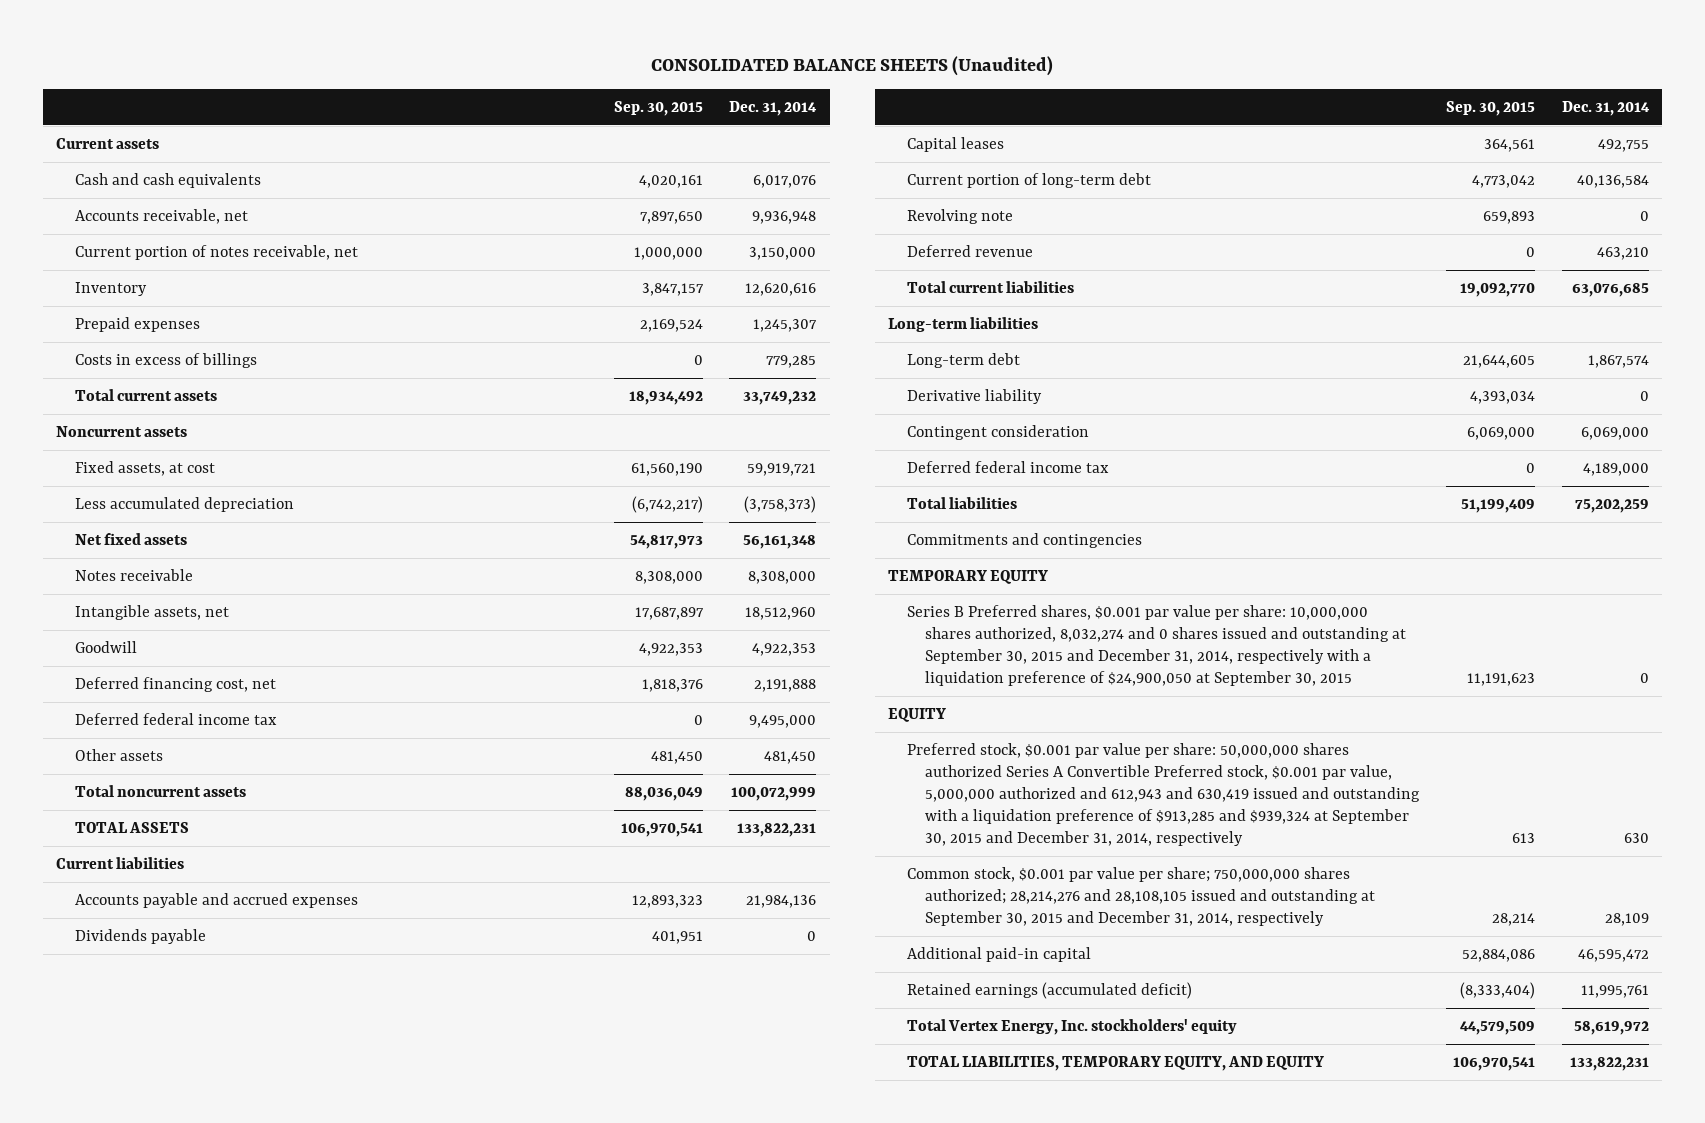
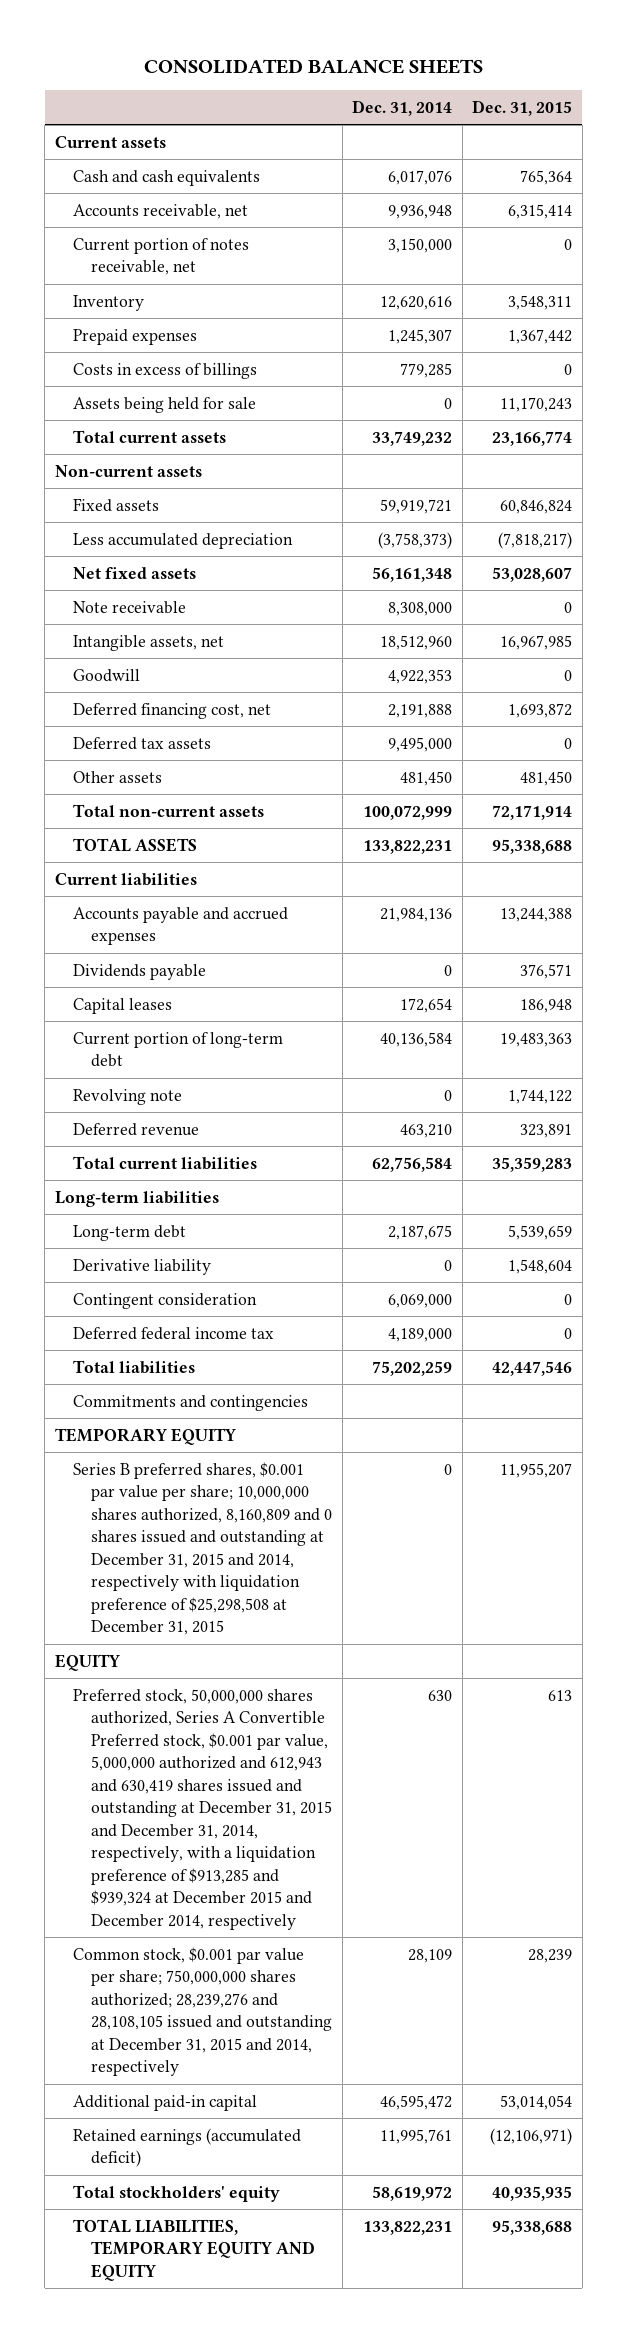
- CONSOLIDATED BALANCE SHEETS (Unaudited)
+ CONSOLIDATED BALANCE SHEETS
- | Sep. 30, 2015 | Dec. 31, 2014
+ | Dec. 31, 2014 | Dec. 31, 2015
+ Assets being held for sale | 0 | 11,170,243
- Noncurrent assets
- Fixed assets, at cost | 61,560,190 | 59,919,721
+ Non-current assets
+ Fixed assets | 59,919,721 | 60,846,824
- Notes receivable | 8,308,000 | 8,308,000
+ Note receivable | 8,308,000 | 0
- Deferred federal income tax | 0 | 9,495,000
+ Deferred tax assets | 9,495,000 | 0
- Total noncurrent assets | 88,036,049 | 100,072,999
+ Total non-current assets | 100,072,999 | 72,171,914
- Capital leases | 364,561 | 492,755
+ Capital leases | 172,654 | 186,948
- Total current liabilities | 19,092,770 | 63,076,685
+ Total current liabilities | 62,756,584 | 35,359,283
- Long-term debt | 21,644,605 | 1,867,574
+ Long-term debt | 2,187,675 | 5,539,659
- Series B Preferred shares, $0.001 par value per share: 10,000,000 shares authorized, 8,032,274 and 0 shares issued and outstanding at September 30, 2015 and December 31, 2014, respectively with a liquidation preference of $24,900,050 at September 30, 2015 | 11,191,623 | 0
+ Series B preferred shares, $0.001 par value per share; 10,000,000 shares authorized, 8,160,809 and 0 shares issued and outstanding at December 31, 2015 and 2014, respectively with liquidation preference of $25,298,508 at December 31, 2015 | 0 | 11,955,207
- Preferred stock, $0.001 par value per share: 50,000,000 shares authorized Series A Convertible Preferred stock, $0.001 par value, 5,000,000 authorized and 612,943 and 630,419 issued and outstanding with a liquidation preference of $913,285 and $939,324 at September 30, 2015 and December 31, 2014, respectively | 613 | 630
- Common stock, $0.001 par value per share; 750,000,000 shares authorized; 28,214,276 and 28,108,105 issued and outstanding at September 30, 2015 and December 31, 2014, respectively | 28,214 | 28,109
+ Preferred stock, 50,000,000 shares authorized, Series A Convertible Preferred stock, $0.001 par value, 5,000,000 authorized and 612,943 and 630,419 shares issued and outstanding at December 31, 2015 and December 31, 2014, respectively, with a liquidation preference of $913,285 and $939,324 at December 2015 and December 2014, respectively | 630 | 613
+ Common stock, $0.001 par value per share; 750,000,000 shares authorized; 28,239,276 and 28,108,105 issued and outstanding at December 31, 2015 and 2014, respectively | 28,109 | 28,239
- Total Vertex Energy, Inc. stockholders' equity | 44,579,509 | 58,619,972
- TOTAL LIABILITIES, TEMPORARY EQUITY, AND EQUITY | 106,970,541 | 133,822,231
+ Total stockholders' equity | 58,619,972 | 40,935,935
+ TOTAL LIABILITIES, TEMPORARY EQUITY AND EQUITY | 133,822,231 | 95,338,688

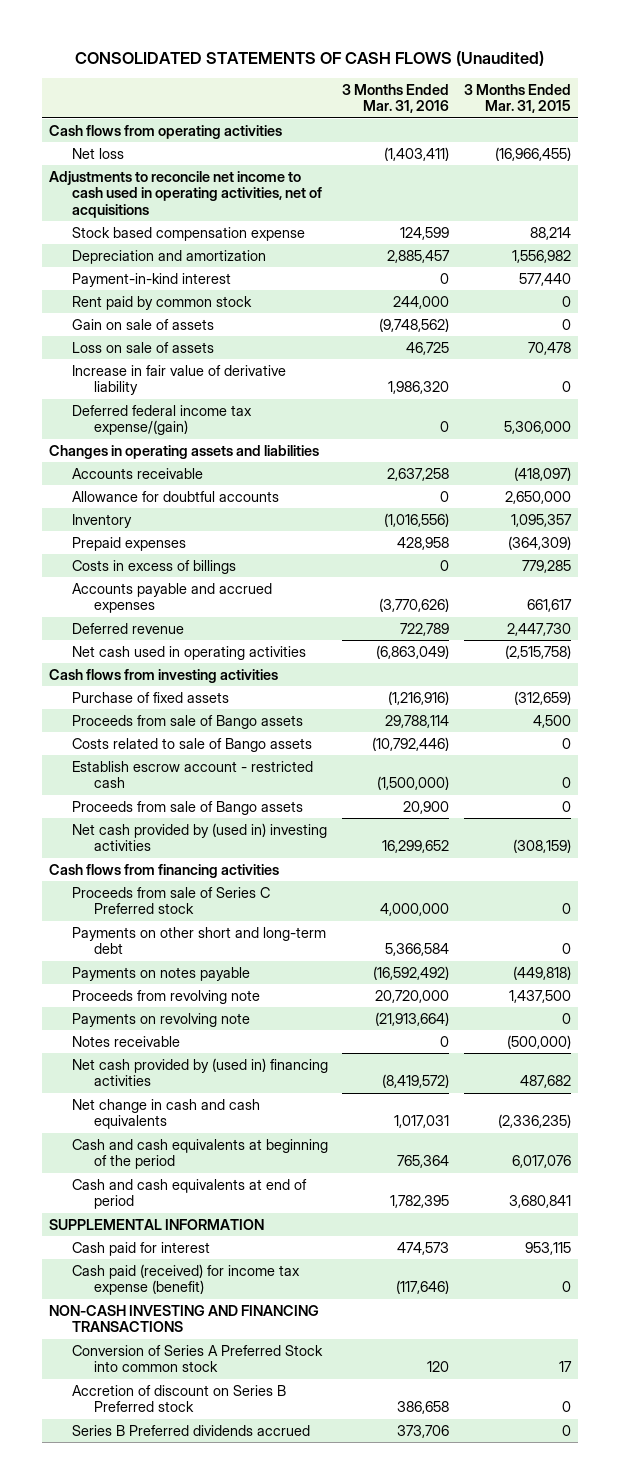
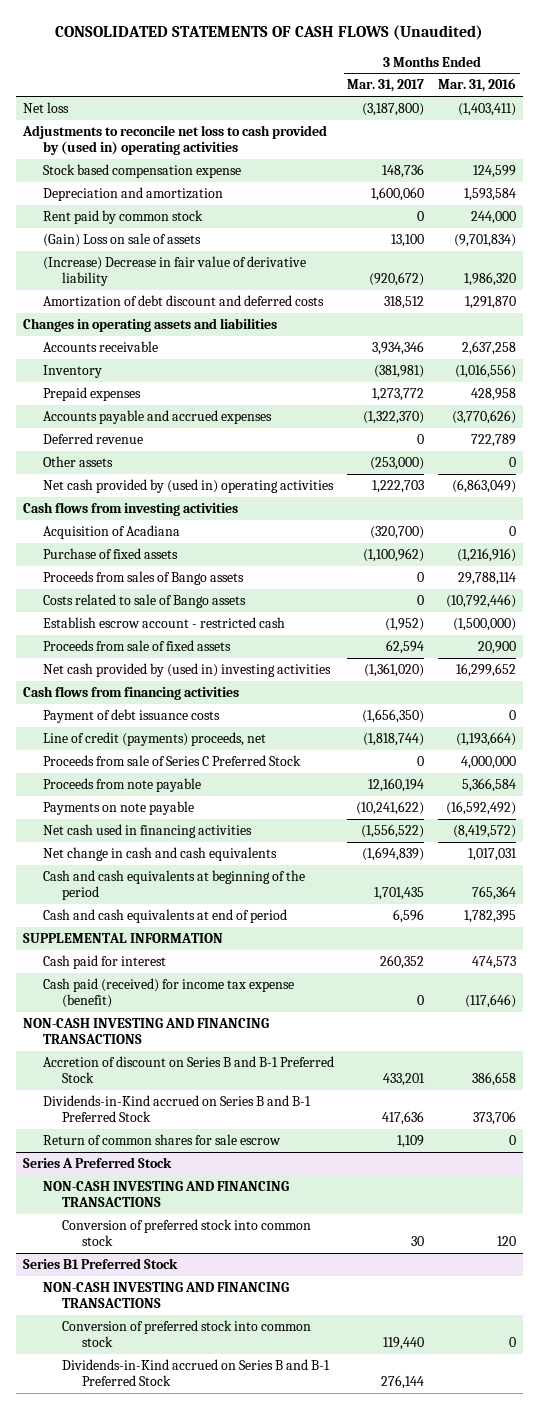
- | 3 Months Ended Mar. 31, 2016 | 3 Months Ended Mar. 31, 2015
+ | 3 Months Ended Mar. 31, 2017 | 3 Months Ended Mar. 31, 2016
- Cash flows from operating activities
- Adjustments to reconcile net income to cash used in operating activities, net of acquisitions
+ Adjustments to reconcile net loss to cash provided by (used in) operating activities
- Depreciation and amortization | 2,885,457 | 1,556,982
- Payment-in-kind interest | 0 | 577,440
+ Depreciation and amortization | 1,600,060 | 1,593,584
- Gain on sale of assets | (9,748,562) | 0
- Loss on sale of assets | 46,725 | 70,478
- Increase in fair value of derivative liability | 1,986,320 | 0
- Deferred federal income tax expense/(gain) | 0 | 5,306,000
+ (Gain) Loss on sale of assets | 13,100 | (9,701,834)
+ (Increase) Decrease in fair value of derivative liability | (920,672) | 1,986,320
+ Amortization of debt discount and deferred costs | 318,512 | 1,291,870
- Allowance for doubtful accounts | 0 | 2,650,000
- Costs in excess of billings | 0 | 779,285
- Net cash used in operating activities | (6,863,049) | (2,515,758)
+ Other assets | (253,000) | 0
+ Net cash provided by (used in) operating activities | 1,222,703 | (6,863,049)
+ Acquisition of Acadiana | (320,700) | 0
- Proceeds from sale of Bango assets | 29,788,114 | 4,500
+ Proceeds from sales of Bango assets | 0 | 29,788,114
- Proceeds from sale of Bango assets | 20,900 | 0
+ Proceeds from sale of fixed assets | 62,594 | 20,900
- Proceeds from sale of Series C Preferred stock | 4,000,000 | 0
- Payments on other short and long-term debt | 5,366,584 | 0
- Payments on notes payable | (16,592,492) | (449,818)
- Proceeds from revolving note | 20,720,000 | 1,437,500
- Payments on revolving note | (21,913,664) | 0
- Notes receivable | 0 | (500,000)
- Net cash provided by (used in) financing activities | (8,419,572) | 487,682
+ Payment of debt issuance costs | (1,656,350) | 0
+ Line of credit (payments) proceeds, net | (1,818,744) | (1,193,664)
+ Proceeds from sale of Series C Preferred Stock | 0 | 4,000,000
+ Proceeds from note payable | 12,160,194 | 5,366,584
+ Payments on note payable | (10,241,622) | (16,592,492)
+ Net cash used in financing activities | (1,556,522) | (8,419,572)
- Conversion of Series A Preferred Stock into common stock | 120 | 17
- Accretion of discount on Series B Preferred stock | 386,658 | 0
- Series B Preferred dividends accrued | 373,706 | 0
+ Accretion of discount on Series B and B-1 Preferred Stock | 433,201 | 386,658
+ Dividends-in-Kind accrued on Series B and B-1 Preferred Stock | 417,636 | 373,706
+ Return of common shares for sale escrow | 1,109 | 0
+ Series A Preferred Stock
+ NON-CASH INVESTING AND FINANCING TRANSACTIONS
+ Conversion of preferred stock into common stock | 30 | 120
+ Series B1 Preferred Stock
+ NON-CASH INVESTING AND FINANCING TRANSACTIONS
+ Conversion of preferred stock into common stock | 119,440 | 0
+ Dividends-in-Kind accrued on Series B and B-1 Preferred Stock | 276,144 |

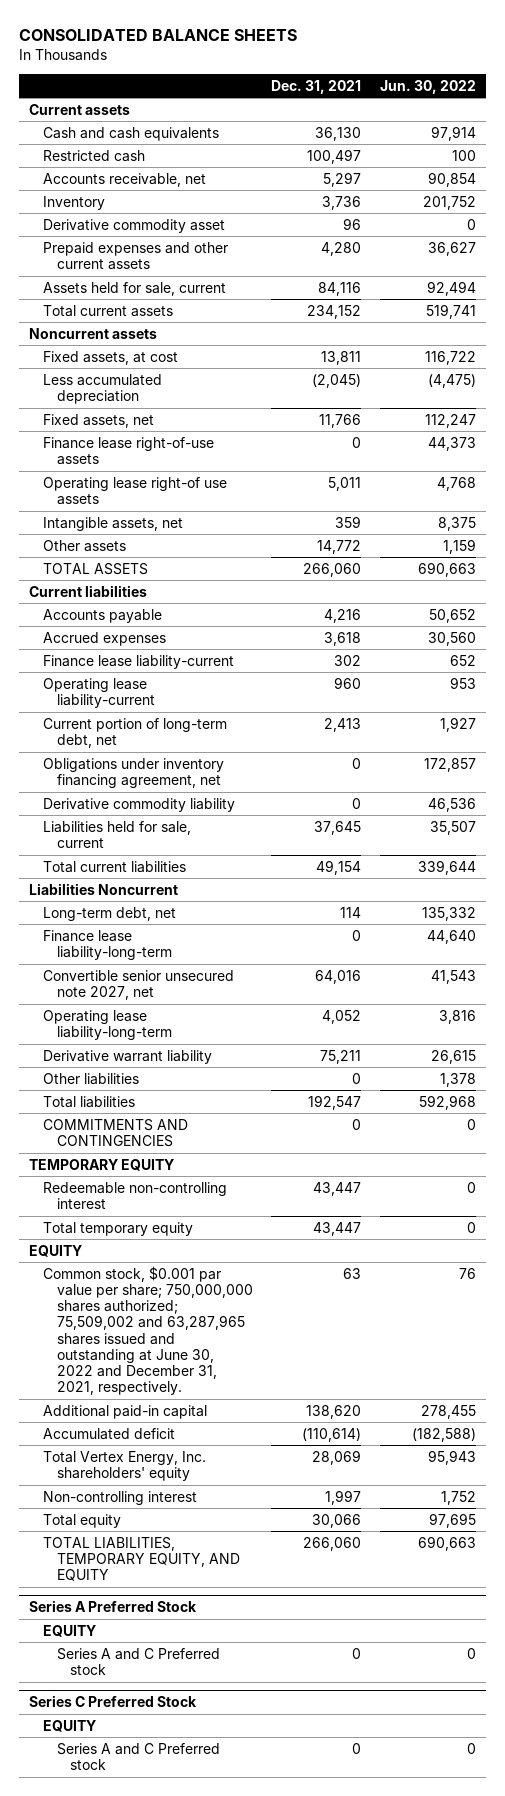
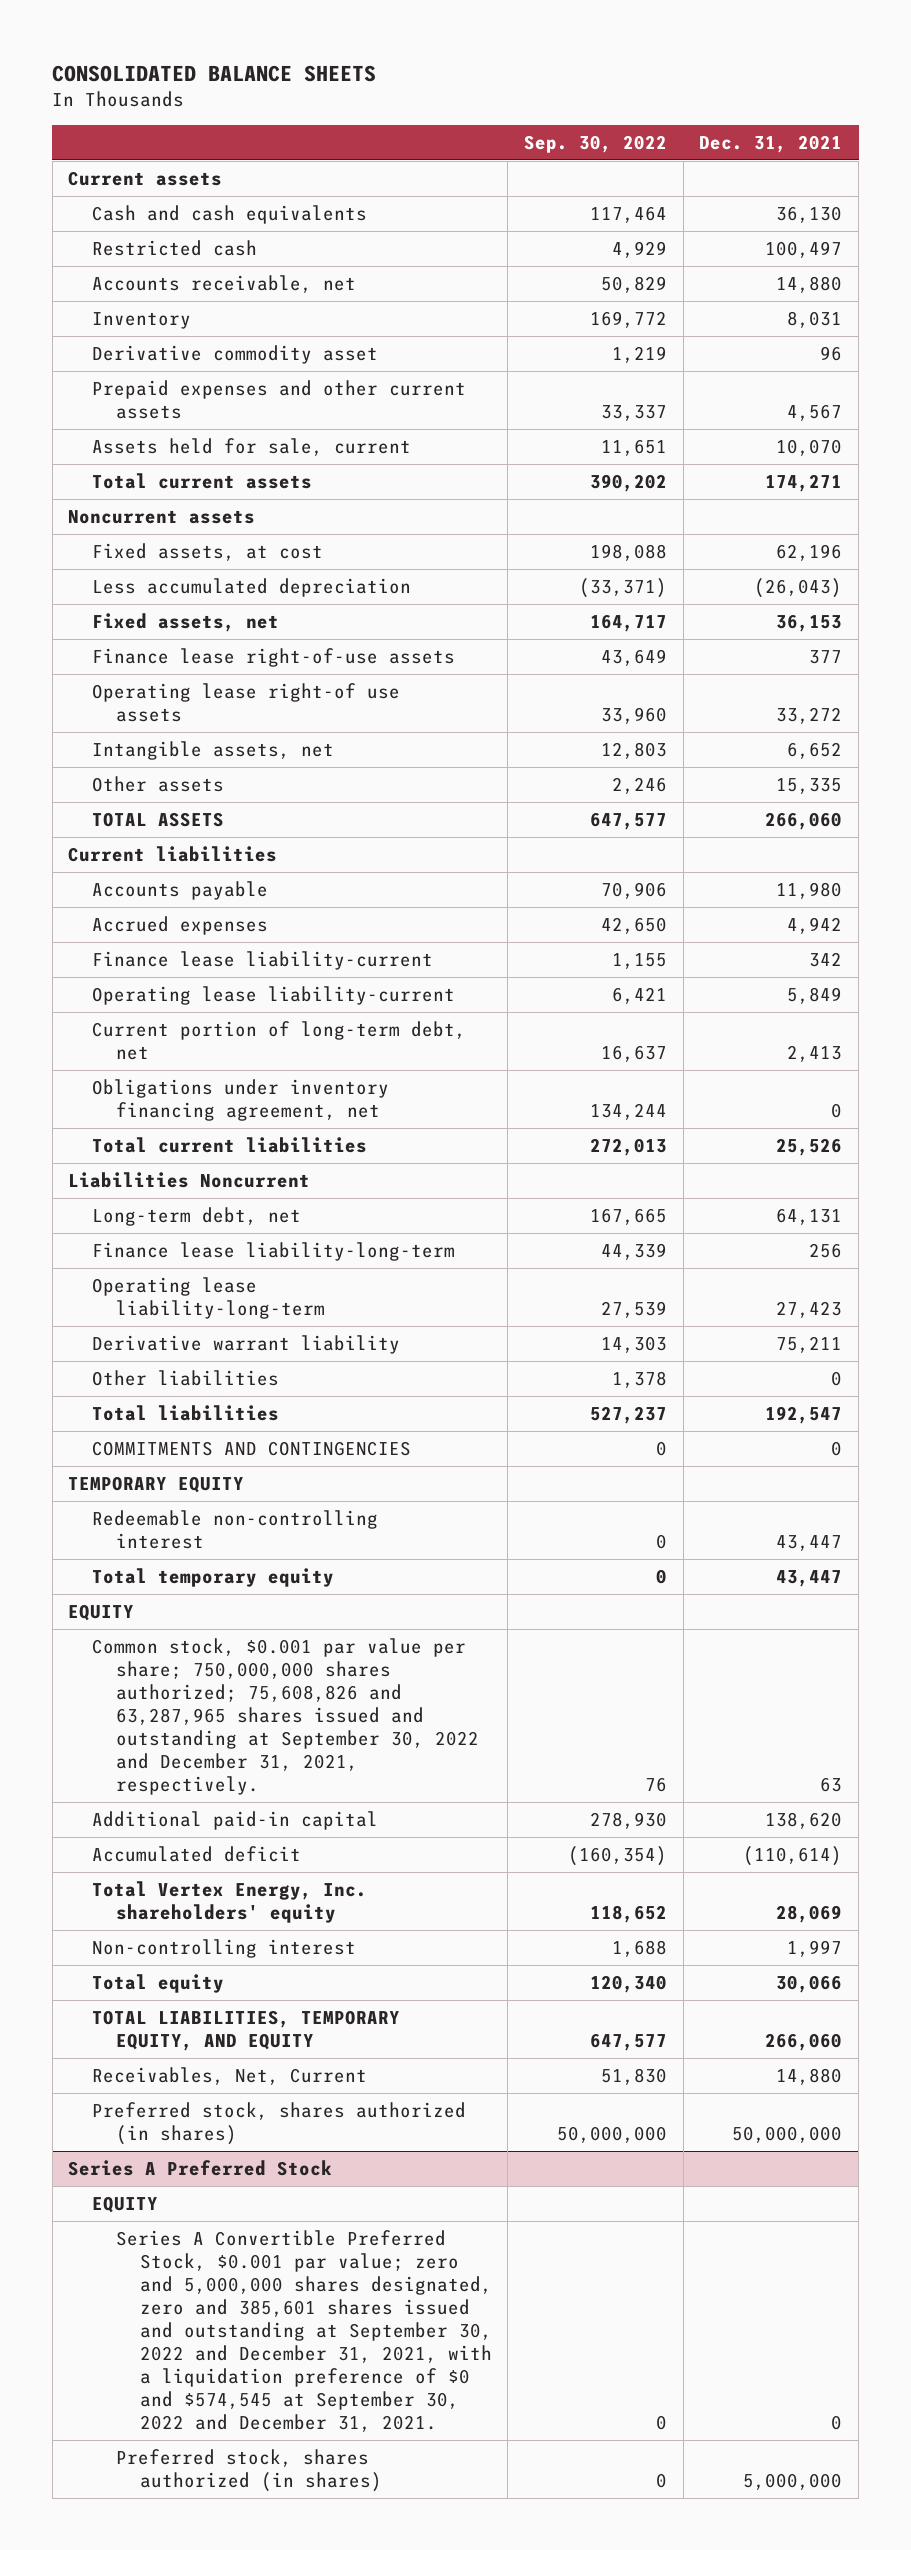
- | Dec. 31, 2021 | Jun. 30, 2022
+ | Sep. 30, 2022 | Dec. 31, 2021
- Accounts receivable, net | 5,297 | 90,854
- Inventory | 3,736 | 201,752
+ Accounts receivable, net | 50,829 | 14,880
+ Inventory | 169,772 | 8,031
- Prepaid expenses and other current assets | 4,280 | 36,627
- Assets held for sale, current | 84,116 | 92,494
- Total current assets | 234,152 | 519,741
+ Prepaid expenses and other current assets | 33,337 | 4,567
+ Assets held for sale, current | 11,651 | 10,070
+ Total current assets | 390,202 | 174,271
- Fixed assets, at cost | 13,811 | 116,722
- Less accumulated depreciation | (2,045) | (4,475)
- Fixed assets, net | 11,766 | 112,247
- Finance lease right-of-use assets | 0 | 44,373
- Operating lease right-of use assets | 5,011 | 4,768
- Intangible assets, net | 359 | 8,375
- Other assets | 14,772 | 1,159
+ Fixed assets, at cost | 198,088 | 62,196
+ Less accumulated depreciation | (33,371) | (26,043)
+ Fixed assets, net | 164,717 | 36,153
+ Finance lease right-of-use assets | 43,649 | 377
+ Operating lease right-of use assets | 33,960 | 33,272
+ Intangible assets, net | 12,803 | 6,652
+ Other assets | 2,246 | 15,335
- Accounts payable | 4,216 | 50,652
- Accrued expenses | 3,618 | 30,560
- Finance lease liability-current | 302 | 652
- Operating lease liability-current | 960 | 953
+ Accounts payable | 70,906 | 11,980
+ Accrued expenses | 42,650 | 4,942
+ Finance lease liability-current | 1,155 | 342
+ Operating lease liability-current | 6,421 | 5,849
- Derivative commodity liability | 0 | 46,536
- Liabilities held for sale, current | 37,645 | 35,507
- Total current liabilities | 49,154 | 339,644
+ Total current liabilities | 272,013 | 25,526
- Long-term debt, net | 114 | 135,332
- Finance lease liability-long-term | 0 | 44,640
- Convertible senior unsecured note 2027, net | 64,016 | 41,543
- Operating lease liability-long-term | 4,052 | 3,816
+ Long-term debt, net | 167,665 | 64,131
+ Finance lease liability-long-term | 44,339 | 256
+ Operating lease liability-long-term | 27,539 | 27,423
- Common stock, $0.001 par value per share; 750,000,000 shares authorized; 75,509,002 and 63,287,965 shares issued and outstanding at June 30, 2022 and December 31, 2021, respectively. | 63 | 76
+ Common stock, $0.001 par value per share; 750,000,000 shares authorized; 75,608,826 and 63,287,965 shares issued and outstanding at September 30, 2022 and December 31, 2021, respectively. | 76 | 63
+ Receivables, Net, Current | 51,830 | 14,880
+ Preferred stock, shares authorized (in shares) | 50,000,000 | 50,000,000
@ Series A Preferred Stock
- Series A and C Preferred stock | 0 | 0
- Series C Preferred Stock
- EQUITY
- Series A and C Preferred stock | 0 | 0
@ Series A Preferred Stock
+ Series A Convertible Preferred Stock, $0.001 par value; zero and 5,000,000 shares designated, zero and 385,601 shares issued and outstanding at September 30, 2022 and December 31, 2021, with a liquidation preference of $0 and $574,545 at September 30, 2022 and December 31, 2021. | 0 | 0
+ Preferred stock, shares authorized (in shares) | 0 | 5,000,000

